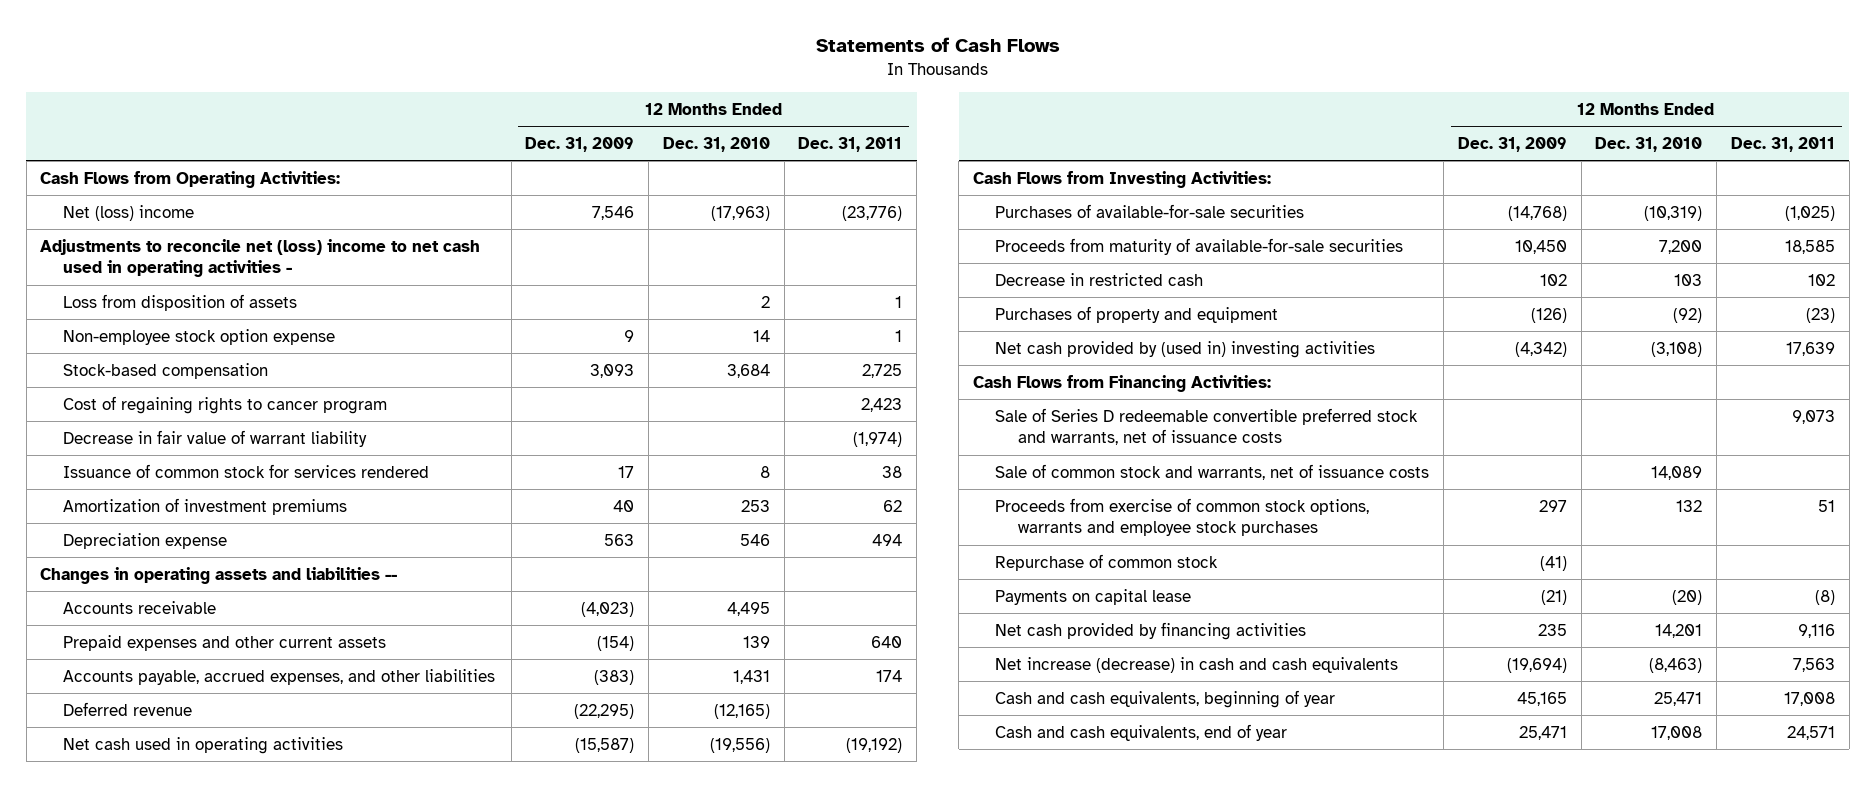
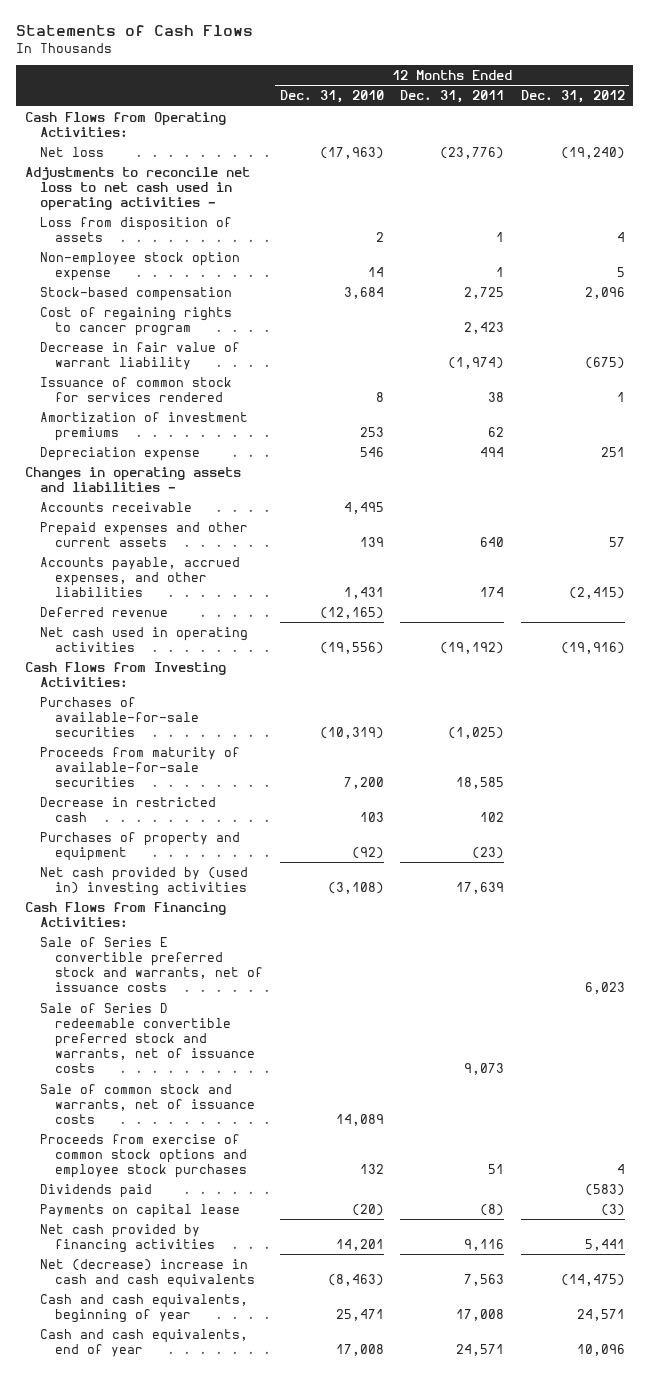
- | 12 Months Ended Dec. 31, 2009 | 12 Months Ended Dec. 31, 2010 | 12 Months Ended Dec. 31, 2011
+ | 12 Months Ended Dec. 31, 2010 | 12 Months Ended Dec. 31, 2011 | 12 Months Ended Dec. 31, 2012
- Net (loss) income | 7,546 | (17,963) | (23,776)
- Adjustments to reconcile net (loss) income to net cash used in operating activities -
+ Net loss | (17,963) | (23,776) | (19,240)
+ Adjustments to reconcile net loss to net cash used in operating activities -
- Changes in operating assets and liabilities --
+ Changes in operating assets and liabilities -
+ Sale of Series E convertible preferred stock and warrants, net of issuance costs | | | 6,023
- Proceeds from exercise of common stock options, warrants and employee stock purchases | 297 | 132 | 51
- Repurchase of common stock | (41) | |
+ Proceeds from exercise of common stock options and employee stock purchases | 132 | 51 | 4
+ Dividends paid | | | (583)
- Net increase (decrease) in cash and cash equivalents | (19,694) | (8,463) | 7,563
+ Net (decrease) increase in cash and cash equivalents | (8,463) | 7,563 | (14,475)

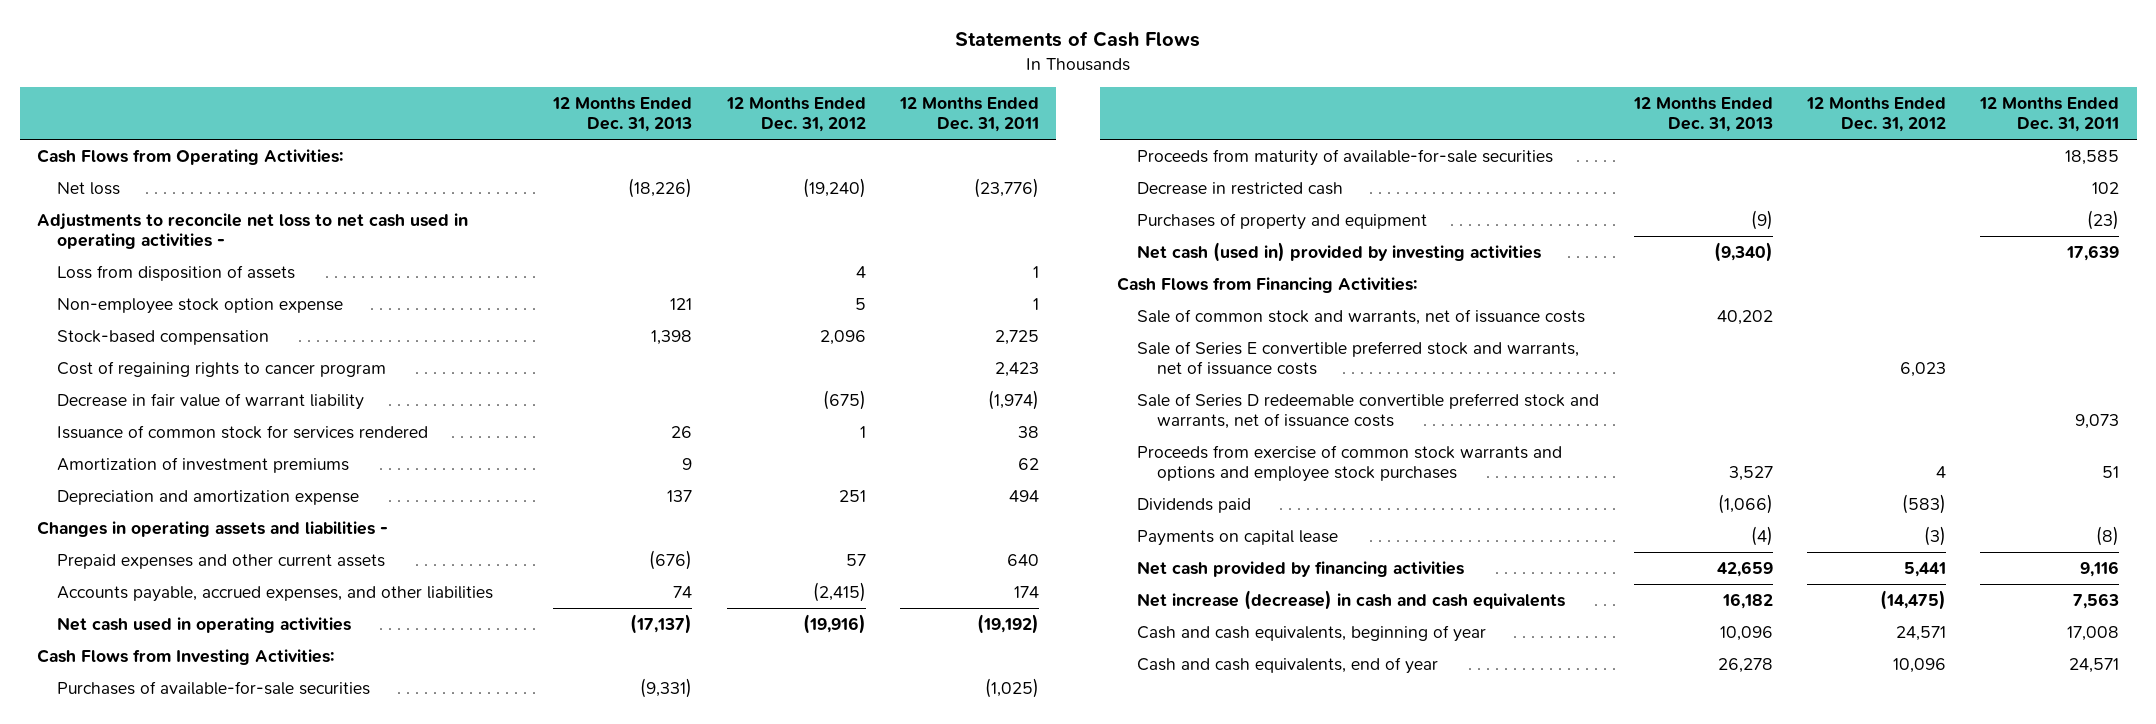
- | 12 Months Ended Dec. 31, 2010 | 12 Months Ended Dec. 31, 2011 | 12 Months Ended Dec. 31, 2012
+ | 12 Months Ended Dec. 31, 2013 | 12 Months Ended Dec. 31, 2012 | 12 Months Ended Dec. 31, 2011
- Depreciation expense | 546 | 494 | 251
+ Depreciation and amortization expense | 137 | 251 | 494
- Accounts receivable | 4,495 | |
- Deferred revenue | (12,165) | |
- Net cash provided by (used in) investing activities | (3,108) | 17,639 |
+ Net cash (used in) provided by investing activities | (9,340) | | 17,639
moved up: Sale of common stock and warrants, net of issuance costs | 40,202 | |
- Proceeds from exercise of common stock options and employee stock purchases | 132 | 51 | 4
+ Proceeds from exercise of common stock warrants and options and employee stock purchases | 3,527 | 4 | 51
- Net (decrease) increase in cash and cash equivalents | (8,463) | 7,563 | (14,475)
+ Net increase (decrease) in cash and cash equivalents | 16,182 | (14,475) | 7,563

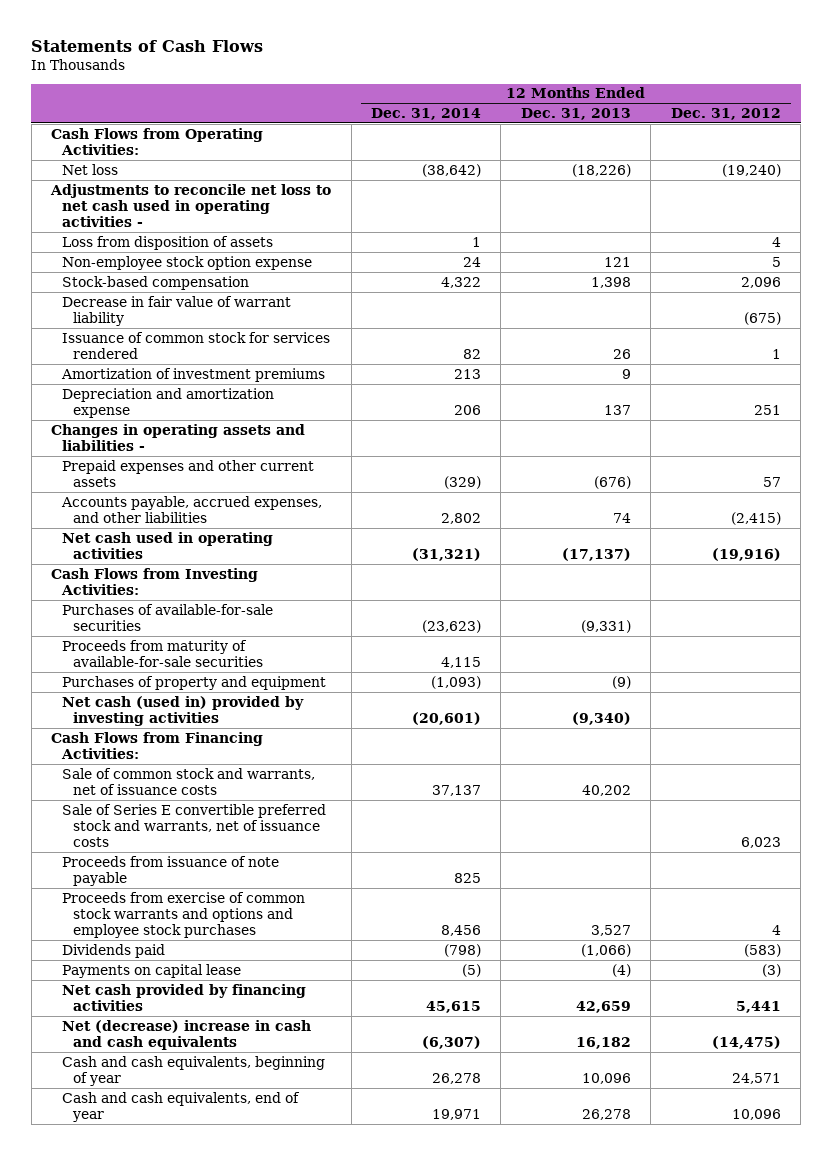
- | 12 Months Ended Dec. 31, 2013 | 12 Months Ended Dec. 31, 2012 | 12 Months Ended Dec. 31, 2011
+ | 12 Months Ended Dec. 31, 2014 | 12 Months Ended Dec. 31, 2013 | 12 Months Ended Dec. 31, 2012
- Cost of regaining rights to cancer program | | | 2,423
- Decrease in restricted cash | | | 102
- Sale of Series D redeemable convertible preferred stock and warrants, net of issuance costs | | | 9,073
+ Proceeds from issuance of note payable | 825 | |
- Net increase (decrease) in cash and cash equivalents | 16,182 | (14,475) | 7,563
+ Net (decrease) increase in cash and cash equivalents | (6,307) | 16,182 | (14,475)

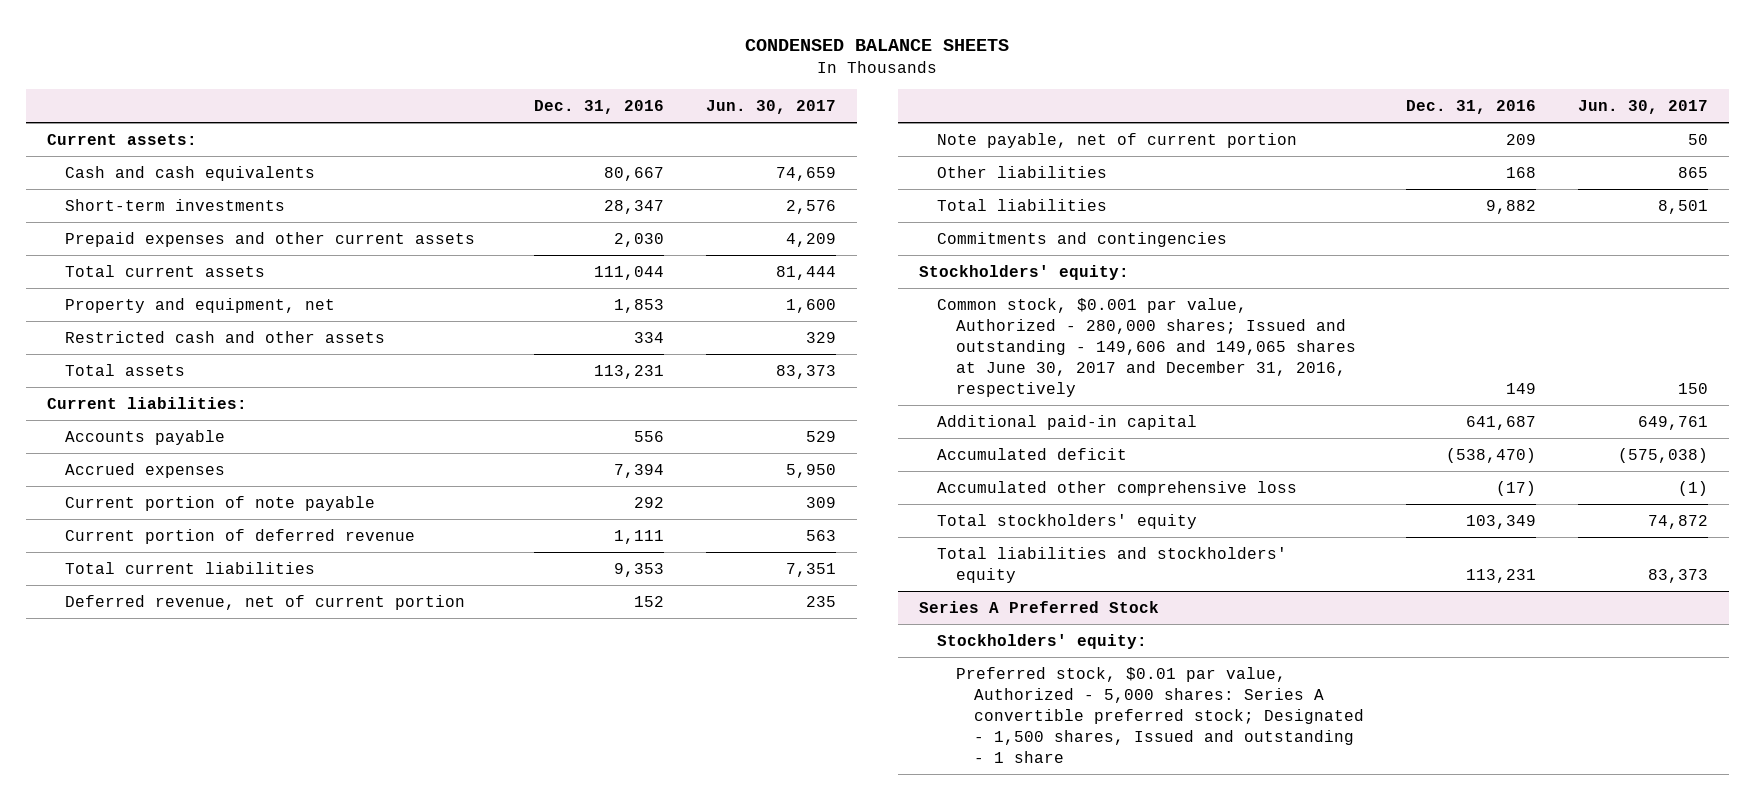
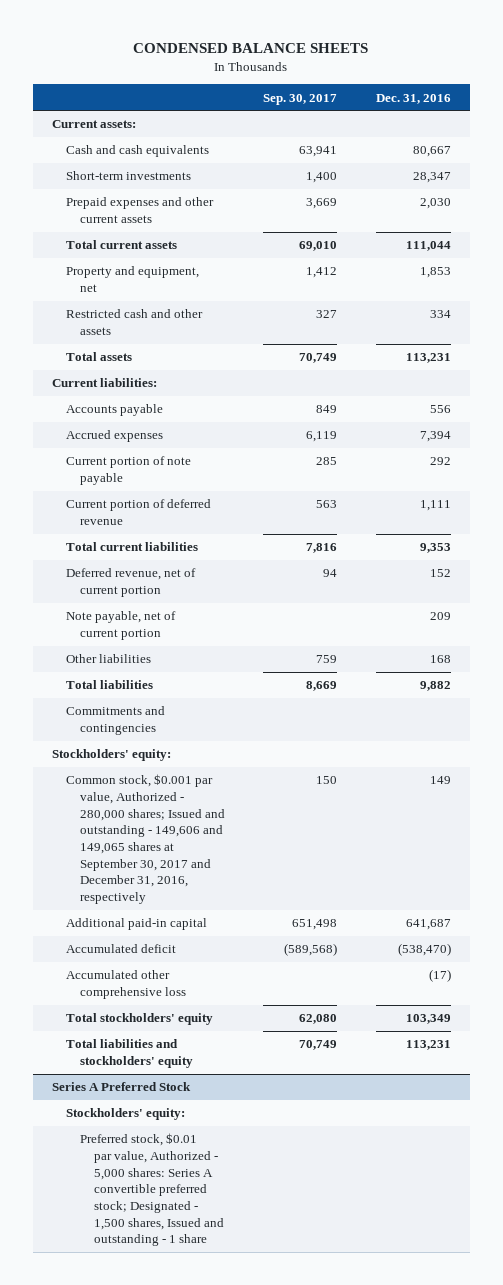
- | Dec. 31, 2016 | Jun. 30, 2017
+ | Sep. 30, 2017 | Dec. 31, 2016
- Common stock, $0.001 par value, Authorized - 280,000 shares; Issued and outstanding - 149,606 and 149,065 shares at June 30, 2017 and December 31, 2016, respectively | 149 | 150
+ Common stock, $0.001 par value, Authorized - 280,000 shares; Issued and outstanding - 149,606 and 149,065 shares at September 30, 2017 and December 31, 2016, respectively | 150 | 149

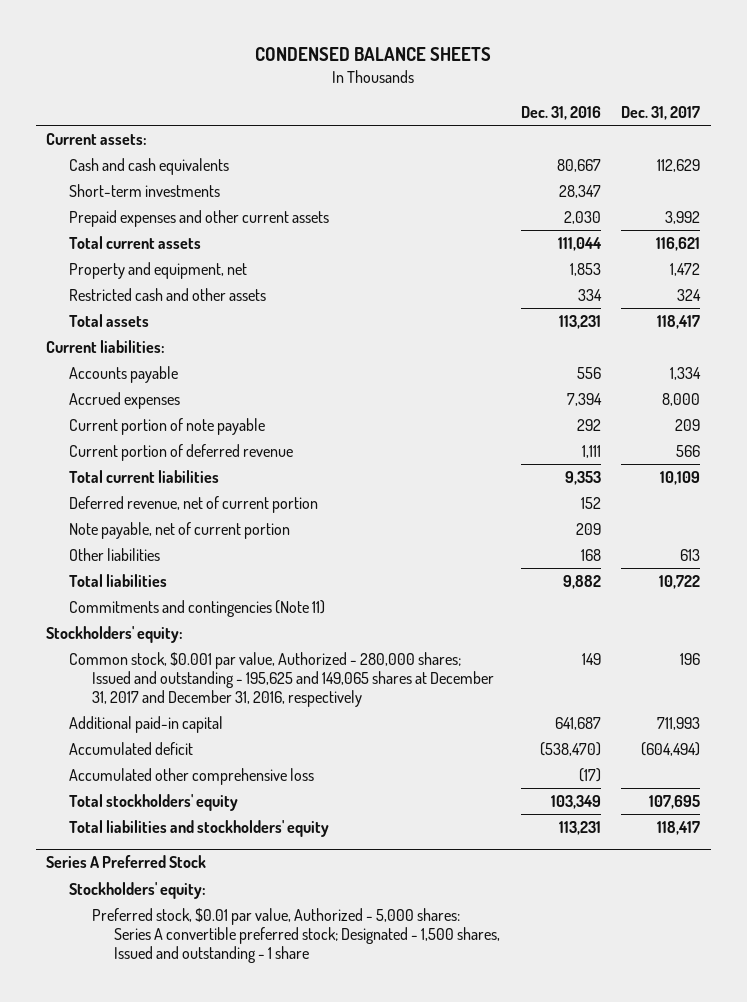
- | Sep. 30, 2017 | Dec. 31, 2016
+ | Dec. 31, 2016 | Dec. 31, 2017
- Commitments and contingencies
+ Commitments and contingencies (Note 11)
- Common stock, $0.001 par value, Authorized - 280,000 shares; Issued and outstanding - 149,606 and 149,065 shares at September 30, 2017 and December 31, 2016, respectively | 150 | 149
+ Common stock, $0.001 par value, Authorized - 280,000 shares; Issued and outstanding - 195,625 and 149,065 shares at December 31, 2017 and December 31, 2016, respectively | 149 | 196

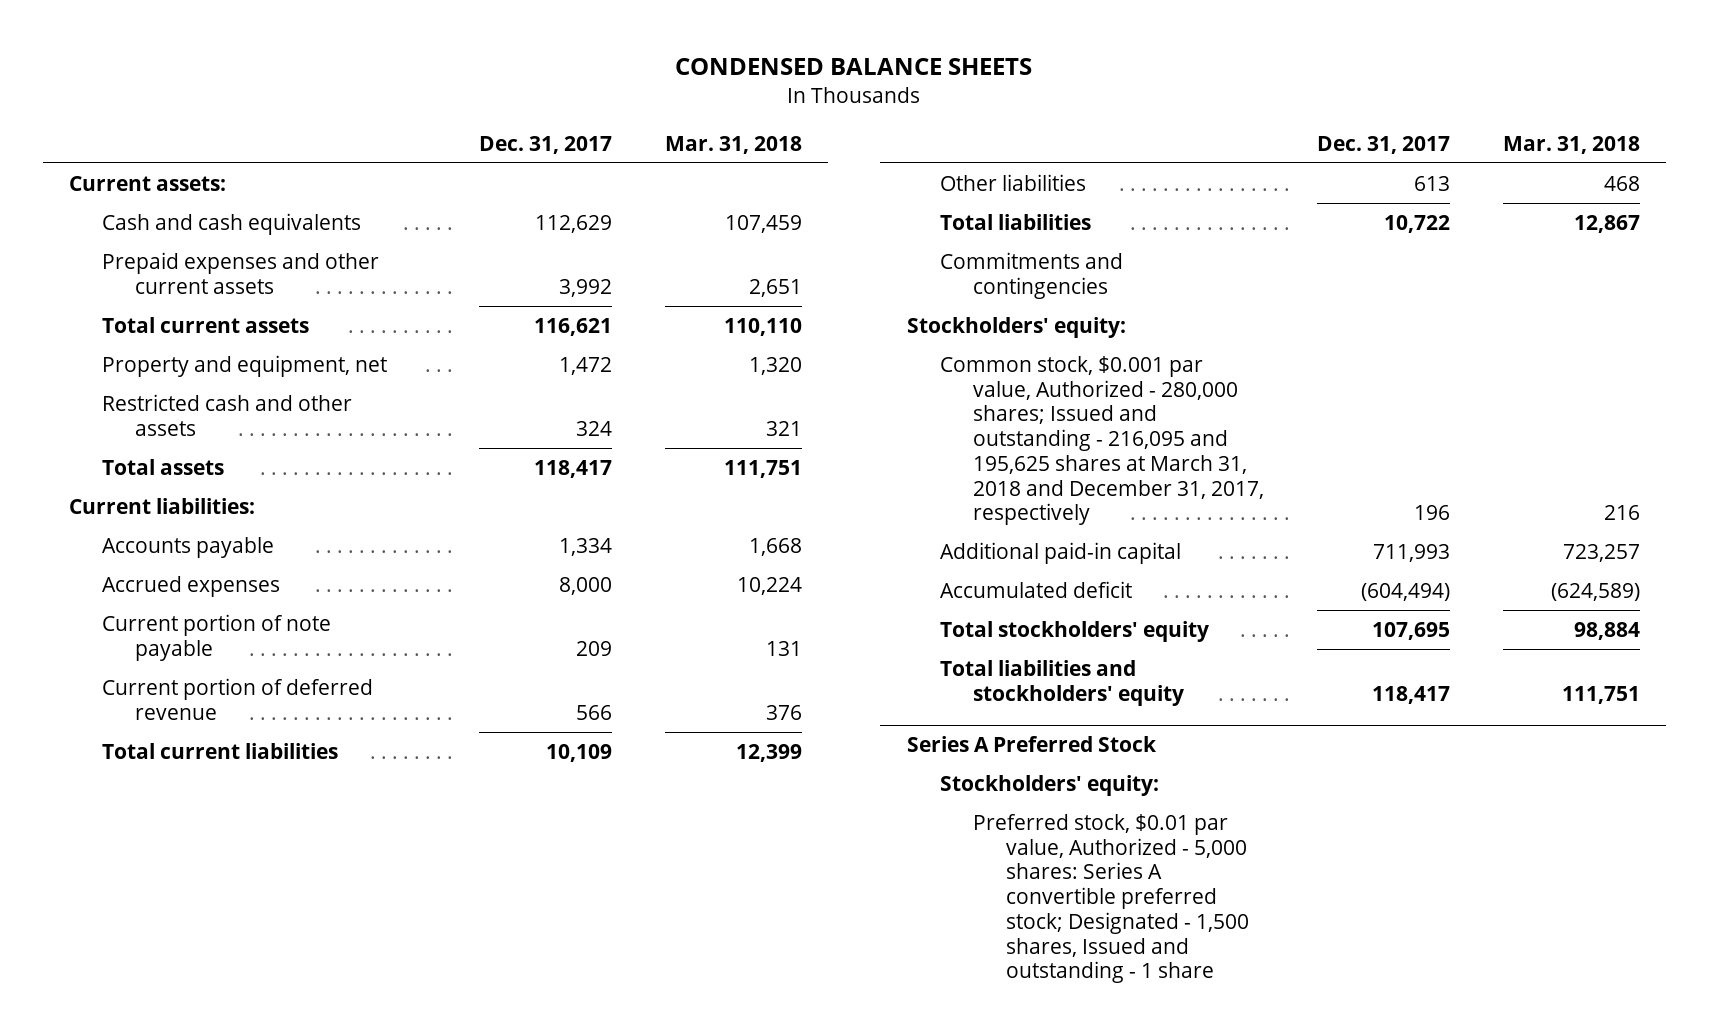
- | Dec. 31, 2016 | Dec. 31, 2017
+ | Dec. 31, 2017 | Mar. 31, 2018
- Short-term investments | 28,347 |
- Deferred revenue, net of current portion | 152 |
- Note payable, net of current portion | 209 |
- Commitments and contingencies (Note 11)
+ Commitments and contingencies
- Common stock, $0.001 par value, Authorized - 280,000 shares; Issued and outstanding - 195,625 and 149,065 shares at December 31, 2017 and December 31, 2016, respectively | 149 | 196
+ Common stock, $0.001 par value, Authorized - 280,000 shares; Issued and outstanding - 216,095 and 195,625 shares at March 31, 2018 and December 31, 2017, respectively | 196 | 216
- Accumulated other comprehensive loss | (17) |

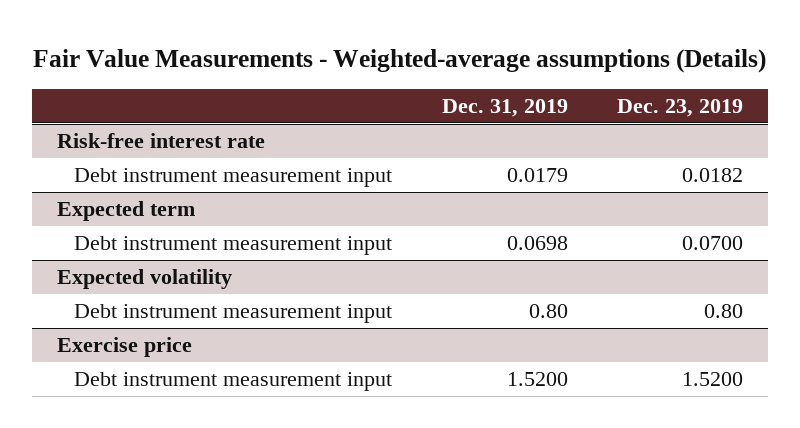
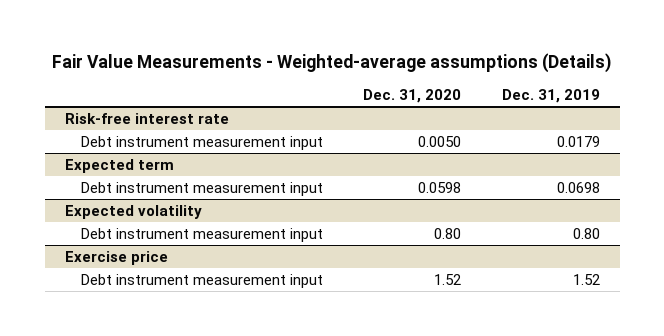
- | Dec. 31, 2019 | Dec. 23, 2019
+ | Dec. 31, 2020 | Dec. 31, 2019
@ Exercise price
- Debt instrument measurement input | 1.5200 | 1.5200
+ Debt instrument measurement input | 1.52 | 1.52

